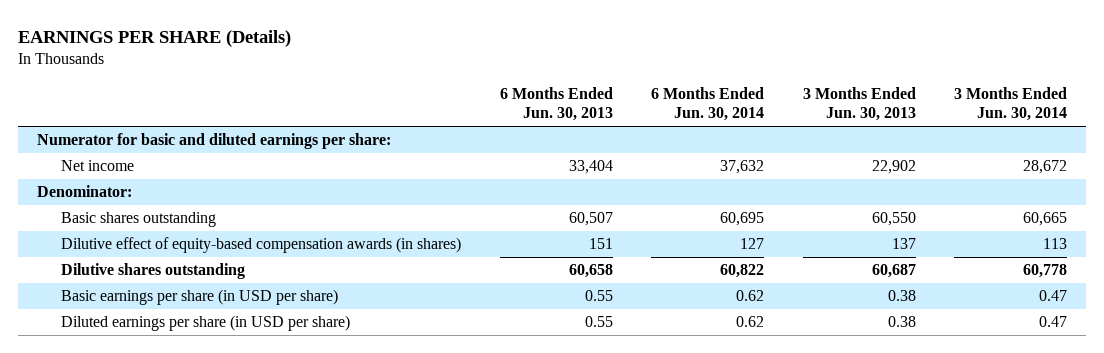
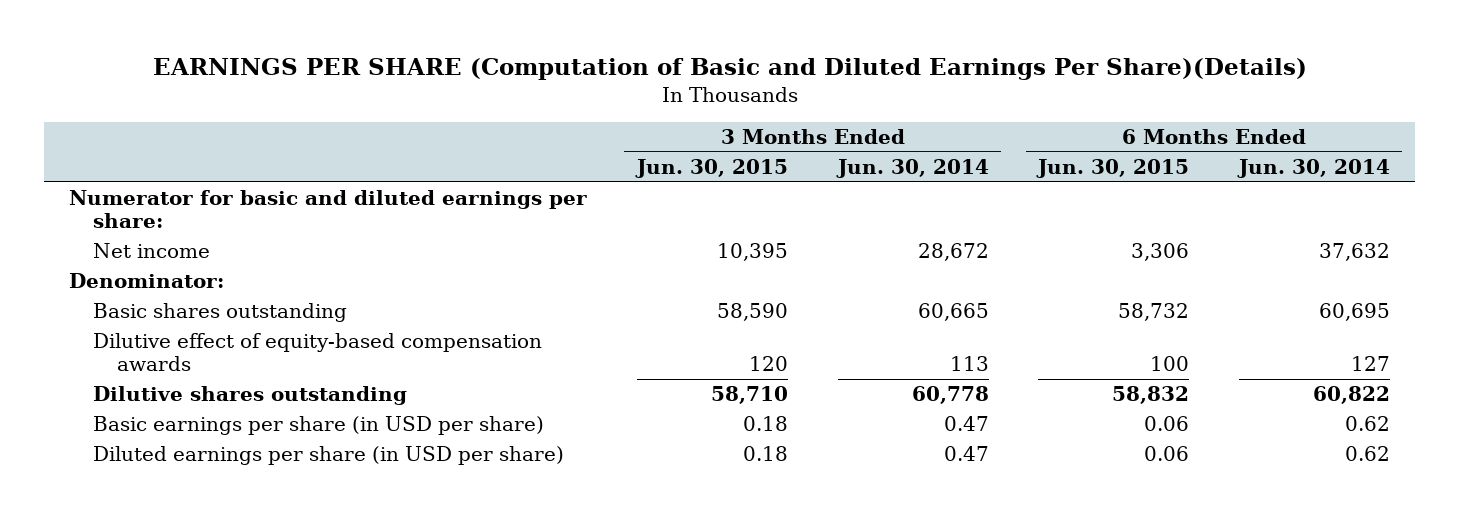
- EARNINGS PER SHARE (Details)
+ EARNINGS PER SHARE (Computation of Basic and Diluted Earnings Per Share)(Details)
- | 6 Months Ended Jun. 30, 2013 | 6 Months Ended Jun. 30, 2014 | 3 Months Ended Jun. 30, 2013 | 3 Months Ended Jun. 30, 2014
+ | 3 Months Ended Jun. 30, 2015 | 3 Months Ended Jun. 30, 2014 | 6 Months Ended Jun. 30, 2015 | 6 Months Ended Jun. 30, 2014
- Dilutive effect of equity-based compensation awards (in shares) | 151 | 127 | 137 | 113
+ Dilutive effect of equity-based compensation awards | 120 | 113 | 100 | 127

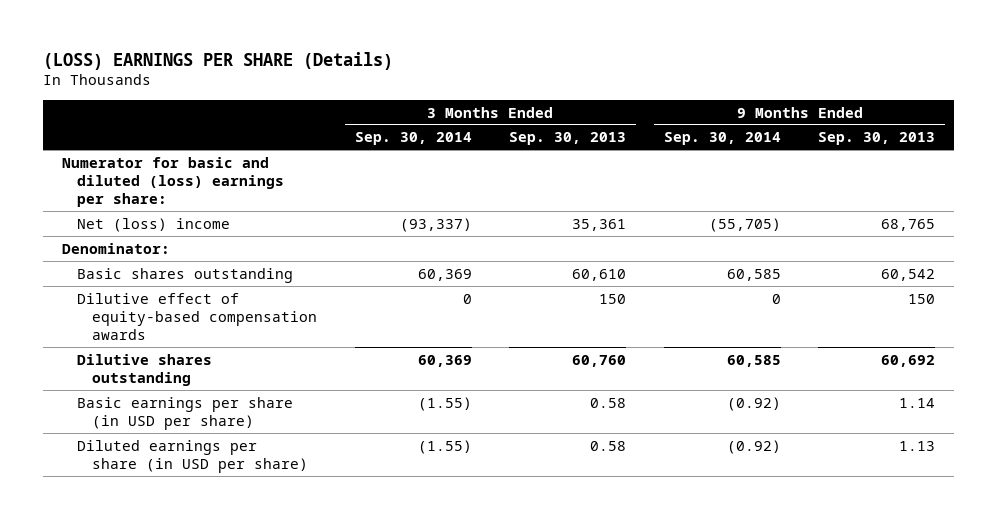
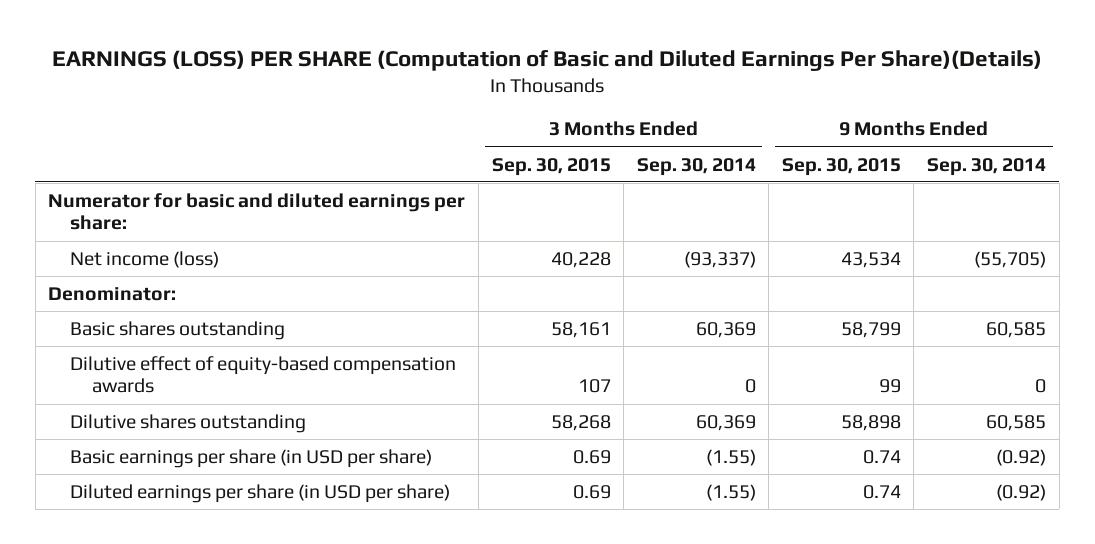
- (LOSS) EARNINGS PER SHARE (Details)
+ EARNINGS (LOSS) PER SHARE (Computation of Basic and Diluted Earnings Per Share)(Details)
- | 3 Months Ended Sep. 30, 2014 | 3 Months Ended Sep. 30, 2013 | 9 Months Ended Sep. 30, 2014 | 9 Months Ended Sep. 30, 2013
+ | 3 Months Ended Sep. 30, 2015 | 3 Months Ended Sep. 30, 2014 | 9 Months Ended Sep. 30, 2015 | 9 Months Ended Sep. 30, 2014
- Numerator for basic and diluted (loss) earnings per share:
- Net (loss) income | (93,337) | 35,361 | (55,705) | 68,765
+ Numerator for basic and diluted earnings per share:
+ Net income (loss) | 40,228 | (93,337) | 43,534 | (55,705)

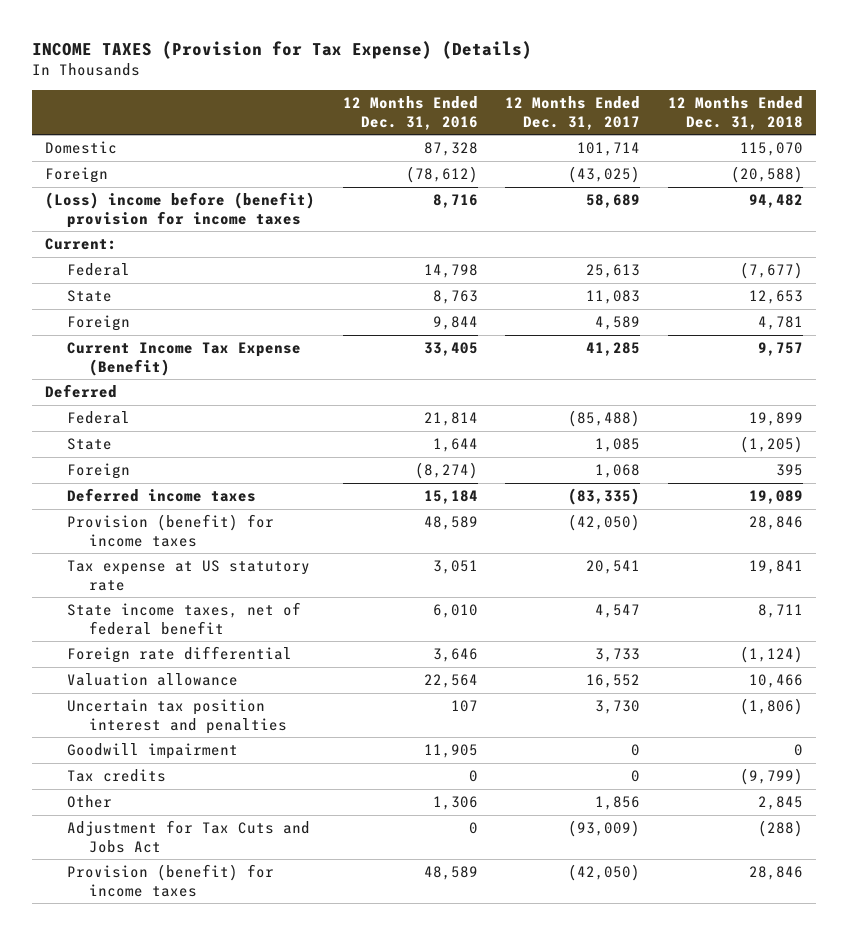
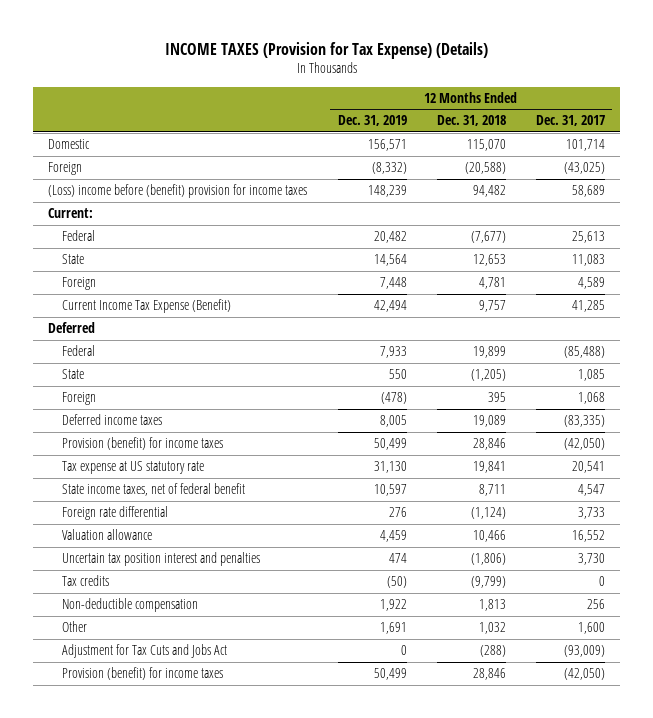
- | 12 Months Ended Dec. 31, 2016 | 12 Months Ended Dec. 31, 2017 | 12 Months Ended Dec. 31, 2018
+ | 12 Months Ended Dec. 31, 2019 | 12 Months Ended Dec. 31, 2018 | 12 Months Ended Dec. 31, 2017
- Goodwill impairment | 11,905 | 0 | 0
- Other | 1,306 | 1,856 | 2,845
+ Non-deductible compensation | 1,922 | 1,813 | 256
+ Other | 1,691 | 1,032 | 1,600

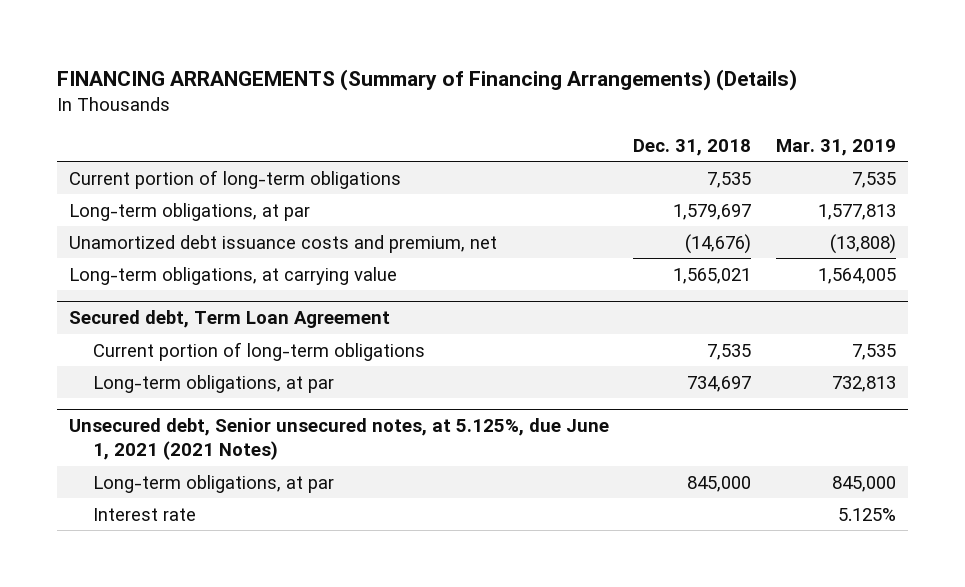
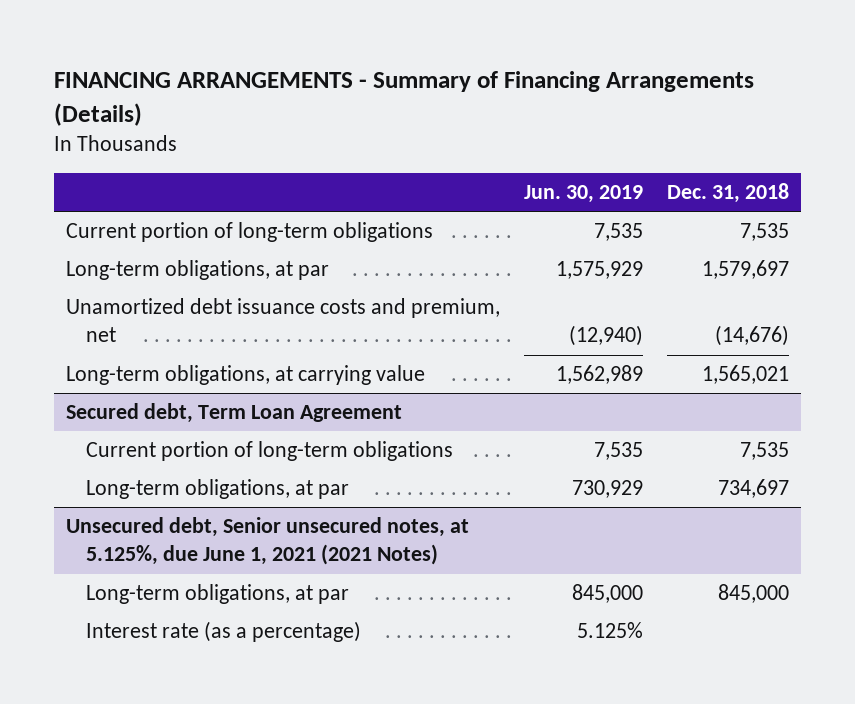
- FINANCING ARRANGEMENTS (Summary of Financing Arrangements) (Details)
+ FINANCING ARRANGEMENTS - Summary of Financing Arrangements (Details)
- | Dec. 31, 2018 | Mar. 31, 2019
+ | Jun. 30, 2019 | Dec. 31, 2018
@ Unsecured debt, Senior unsecured notes, at 5.125%, due June 1, 2021 (2021 Notes)
- Interest rate | | 5.125%
+ Interest rate (as a percentage) | 5.125% |

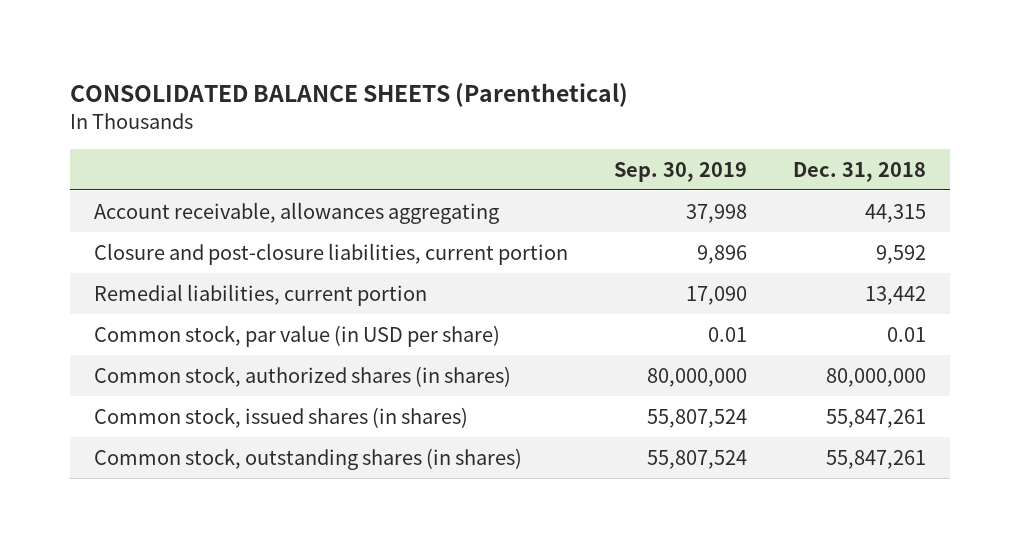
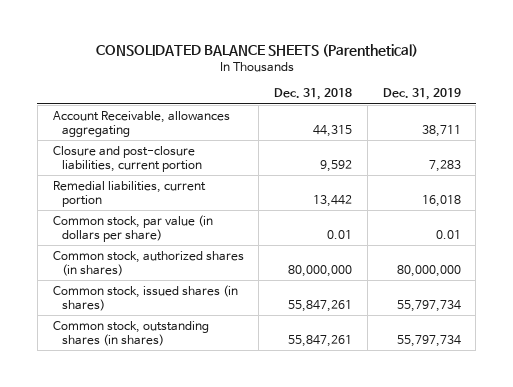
- | Sep. 30, 2019 | Dec. 31, 2018
+ | Dec. 31, 2018 | Dec. 31, 2019
- Account receivable, allowances aggregating | 37,998 | 44,315
+ Account Receivable, allowances aggregating | 44,315 | 38,711
- Common stock, par value (in USD per share) | 0.01 | 0.01
+ Common stock, par value (in dollars per share) | 0.01 | 0.01

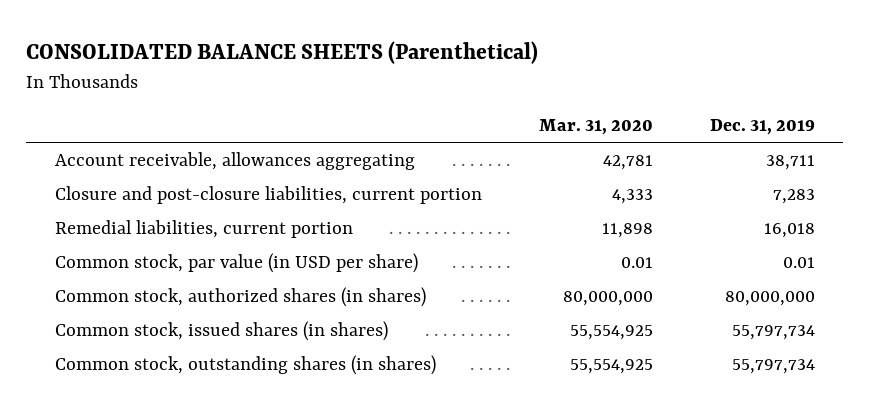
- | Dec. 31, 2018 | Dec. 31, 2019
+ | Mar. 31, 2020 | Dec. 31, 2019
- Account Receivable, allowances aggregating | 44,315 | 38,711
+ Account receivable, allowances aggregating | 42,781 | 38,711
- Common stock, par value (in dollars per share) | 0.01 | 0.01
+ Common stock, par value (in USD per share) | 0.01 | 0.01

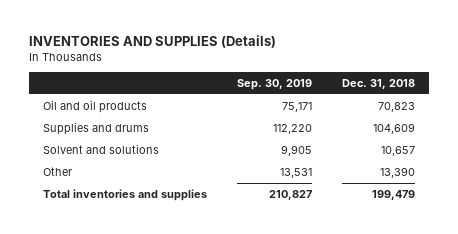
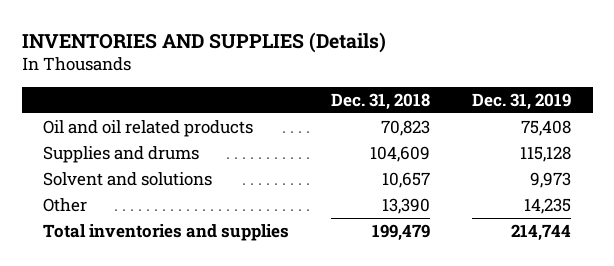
- | Sep. 30, 2019 | Dec. 31, 2018
+ | Dec. 31, 2018 | Dec. 31, 2019
- Oil and oil products | 75,171 | 70,823
+ Oil and oil related products | 70,823 | 75,408

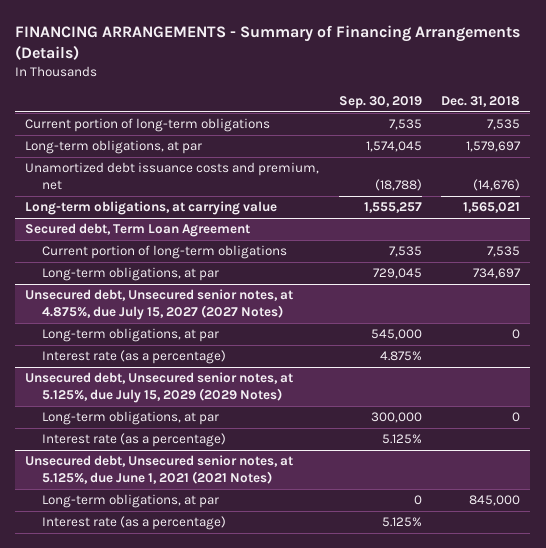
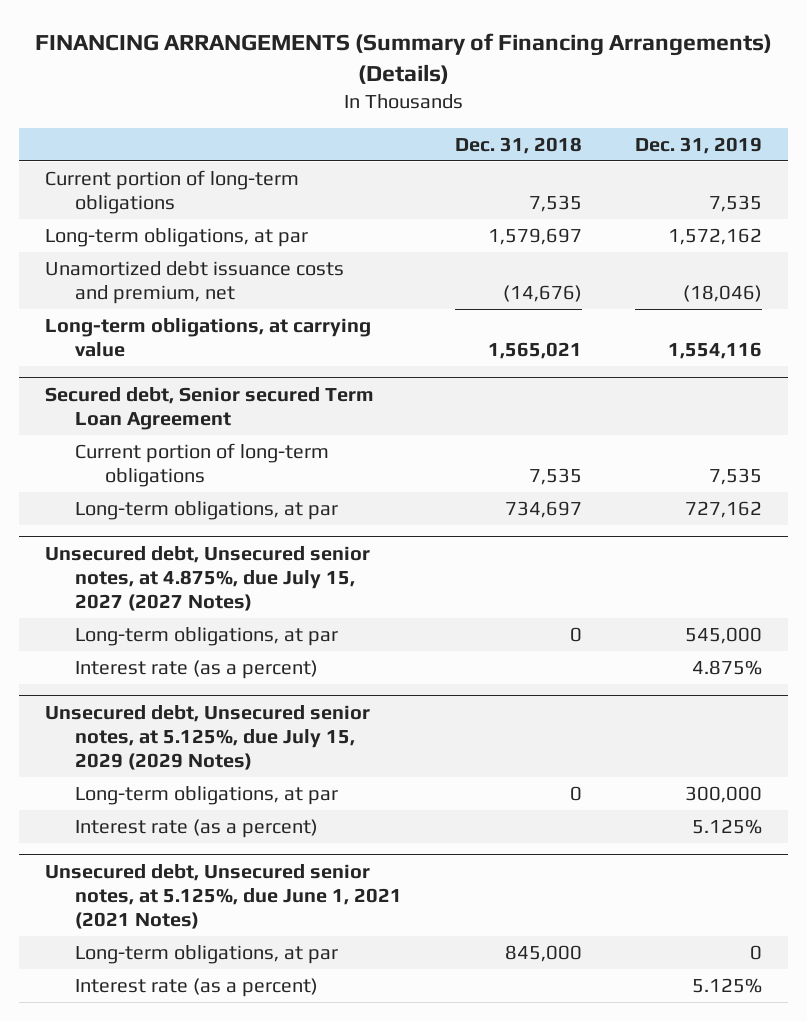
- FINANCING ARRANGEMENTS - Summary of Financing Arrangements (Details)
+ FINANCING ARRANGEMENTS (Summary of Financing Arrangements) (Details)
- | Sep. 30, 2019 | Dec. 31, 2018
+ | Dec. 31, 2018 | Dec. 31, 2019
- Secured debt, Term Loan Agreement
+ Secured debt, Senior secured Term Loan Agreement
@ Unsecured debt, Unsecured senior notes, at 4.875%, due July 15, 2027 (2027 Notes)
- Interest rate (as a percentage) | 4.875% |
+ Interest rate (as a percent) | | 4.875%
@ Unsecured debt, Unsecured senior notes, at 5.125%, due July 15, 2029 (2029 Notes)
- Interest rate (as a percentage) | 5.125% |
+ Interest rate (as a percent) | | 5.125%
@ Unsecured debt, Unsecured senior notes, at 5.125%, due June 1, 2021 (2021 Notes)
- Interest rate (as a percentage) | 5.125% |
+ Interest rate (as a percent) | | 5.125%

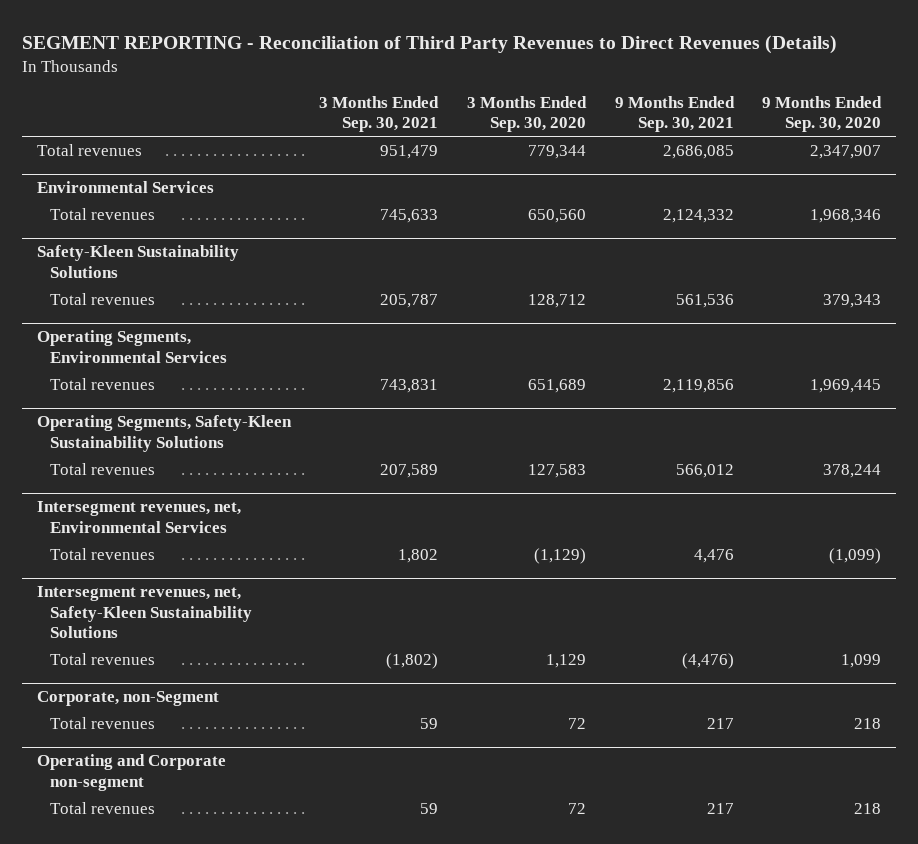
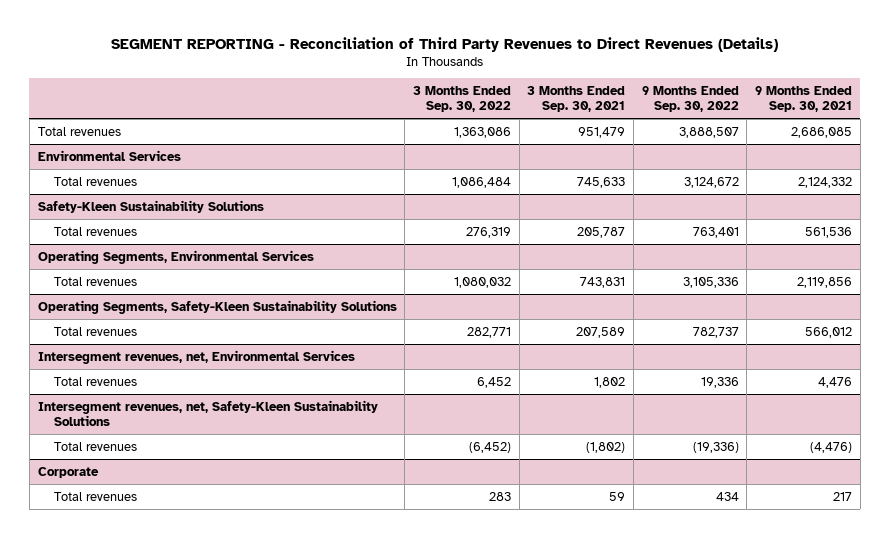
- | 3 Months Ended Sep. 30, 2021 | 3 Months Ended Sep. 30, 2020 | 9 Months Ended Sep. 30, 2021 | 9 Months Ended Sep. 30, 2020
+ | 3 Months Ended Sep. 30, 2022 | 3 Months Ended Sep. 30, 2021 | 9 Months Ended Sep. 30, 2022 | 9 Months Ended Sep. 30, 2021
- Corporate, non-Segment
- Total revenues | 59 | 72 | 217 | 218
- Operating and Corporate non-segment
+ Corporate

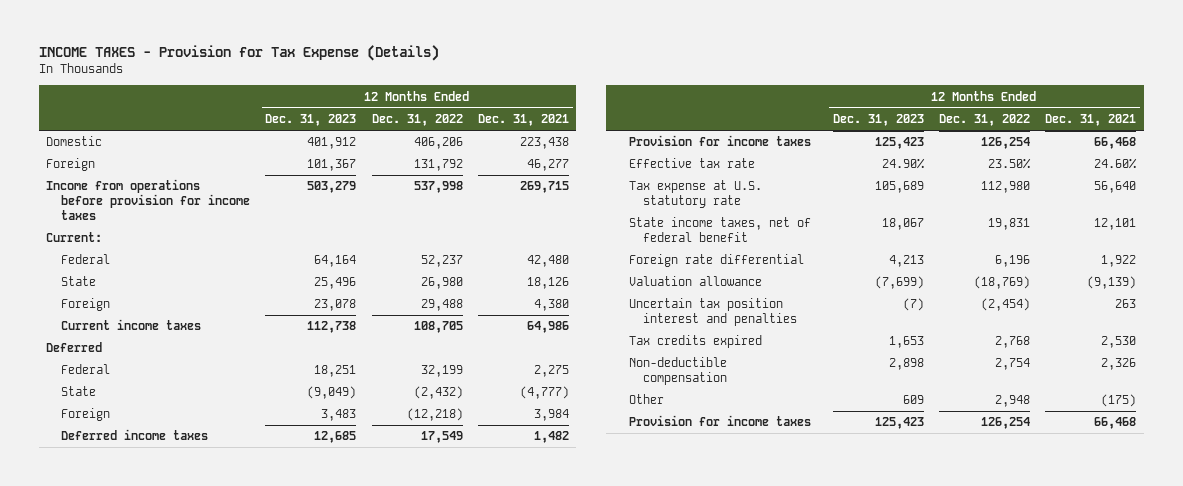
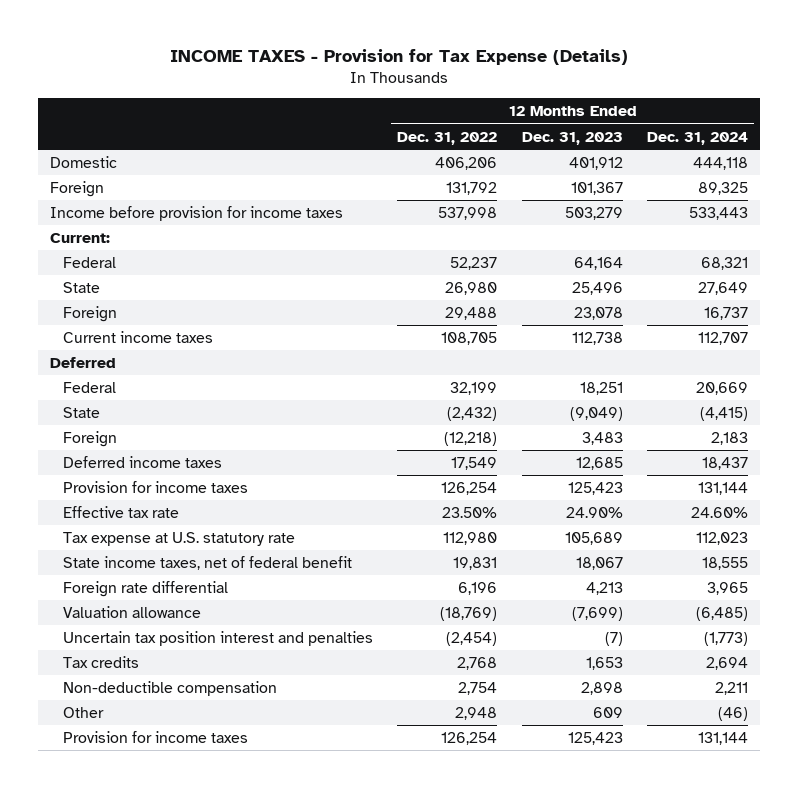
- | 12 Months Ended Dec. 31, 2023 | 12 Months Ended Dec. 31, 2022 | 12 Months Ended Dec. 31, 2021
+ | 12 Months Ended Dec. 31, 2022 | 12 Months Ended Dec. 31, 2023 | 12 Months Ended Dec. 31, 2024
- Income from operations before provision for income taxes | 503,279 | 537,998 | 269,715
+ Income before provision for income taxes | 537,998 | 503,279 | 533,443
- Tax credits expired | 1,653 | 2,768 | 2,530
+ Tax credits | 2,768 | 1,653 | 2,694

